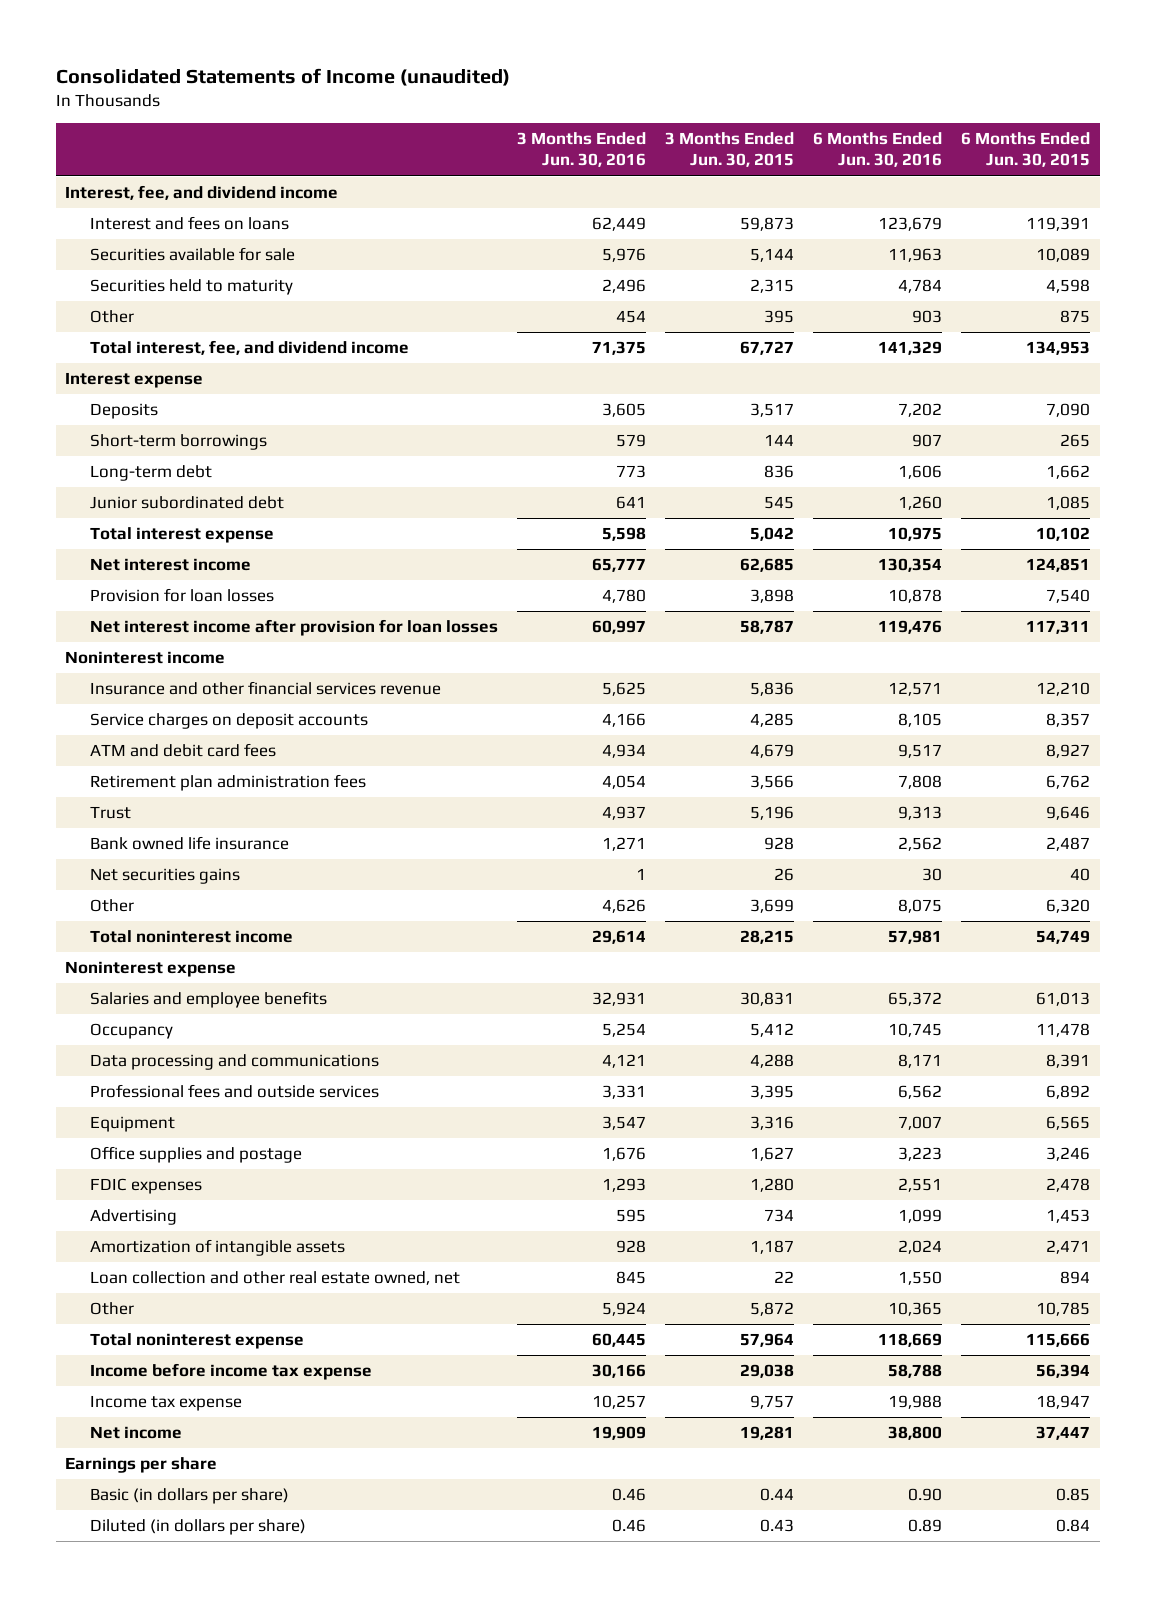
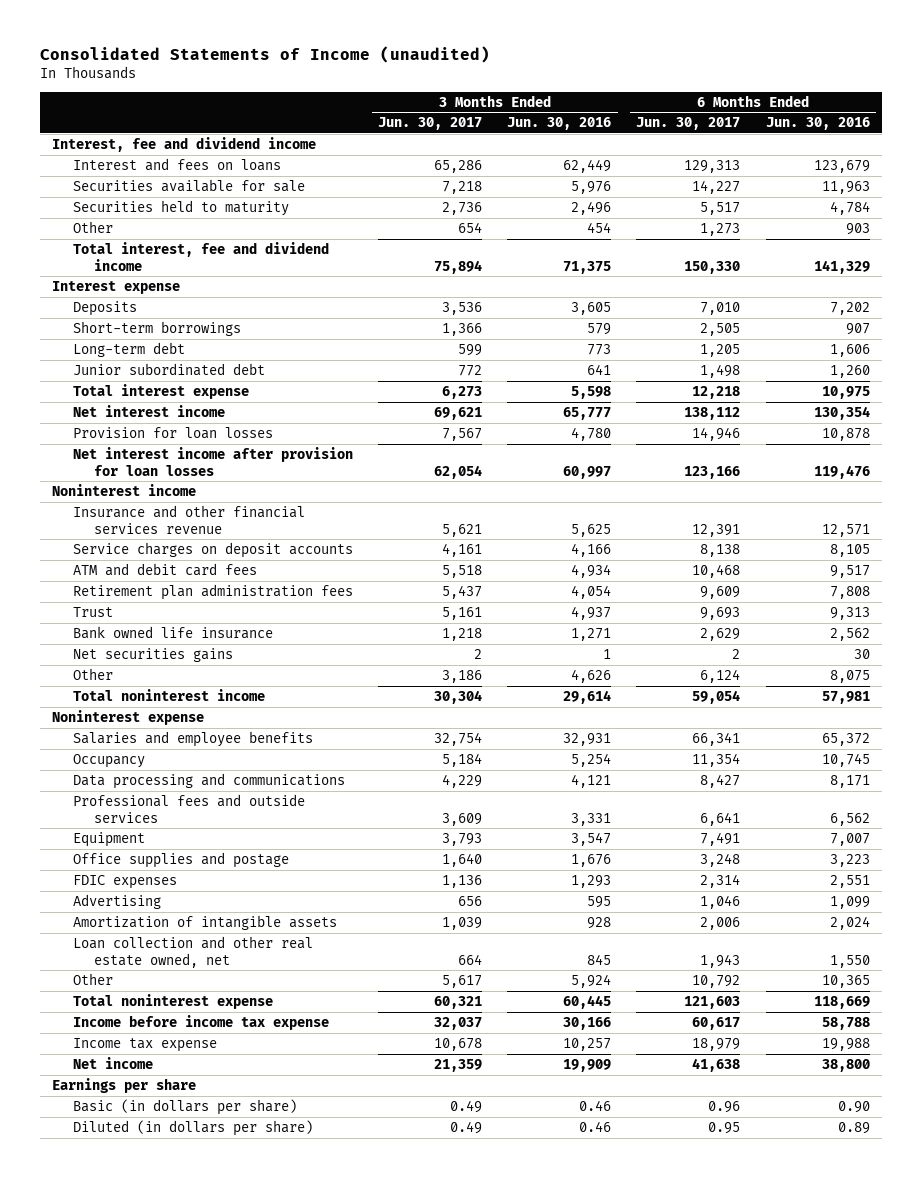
- | 3 Months Ended Jun. 30, 2016 | 3 Months Ended Jun. 30, 2015 | 6 Months Ended Jun. 30, 2016 | 6 Months Ended Jun. 30, 2015
+ | 3 Months Ended Jun. 30, 2017 | 3 Months Ended Jun. 30, 2016 | 6 Months Ended Jun. 30, 2017 | 6 Months Ended Jun. 30, 2016
- Interest, fee, and dividend income
+ Interest, fee and dividend income
- Total interest, fee, and dividend income | 71,375 | 67,727 | 141,329 | 134,953
+ Total interest, fee and dividend income | 75,894 | 71,375 | 150,330 | 141,329

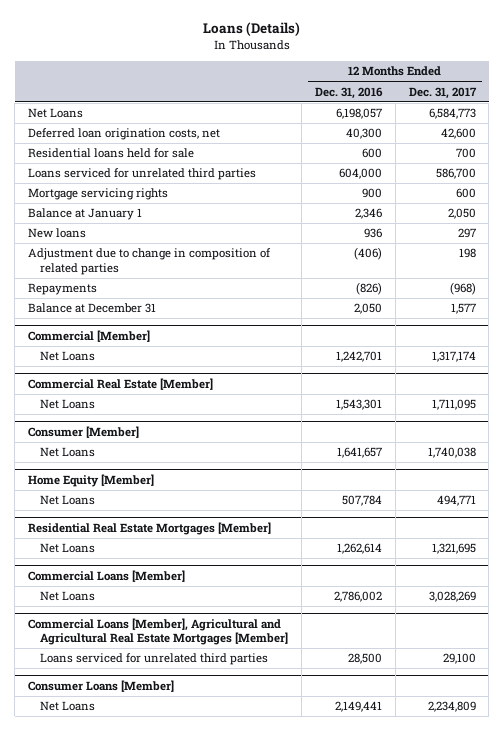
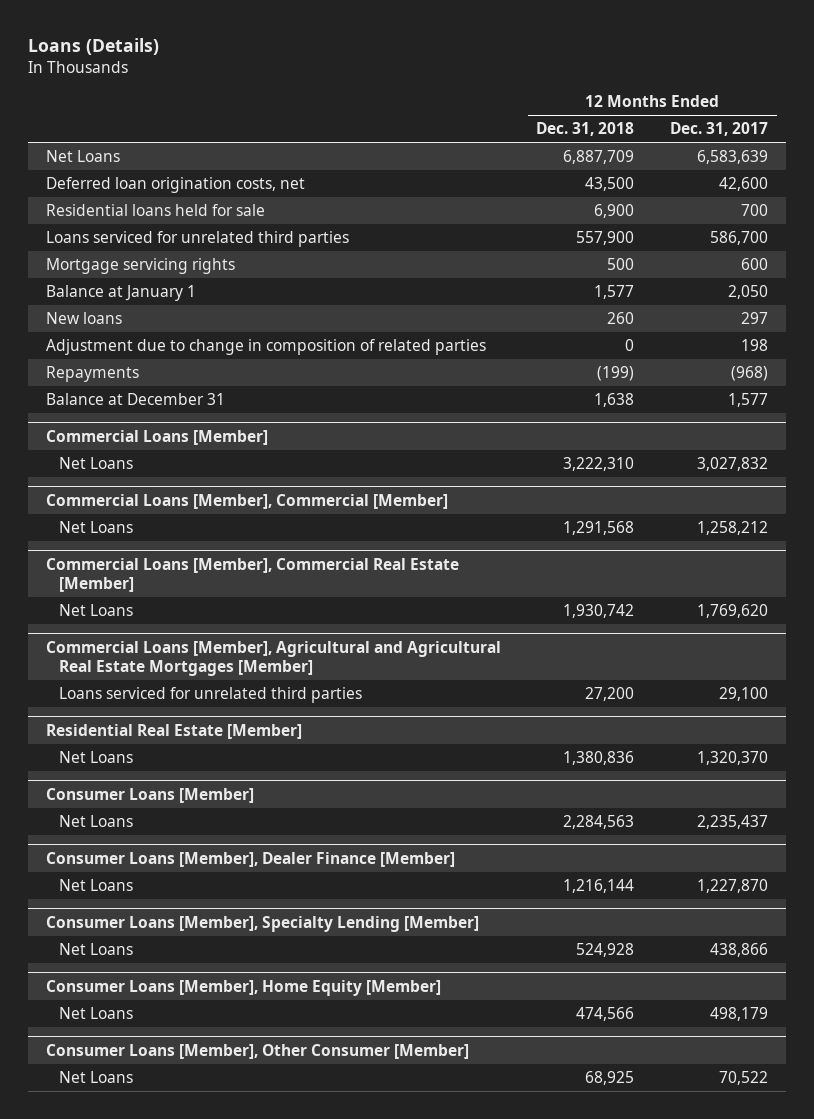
- | 12 Months Ended Dec. 31, 2016 | 12 Months Ended Dec. 31, 2017
+ | 12 Months Ended Dec. 31, 2018 | 12 Months Ended Dec. 31, 2017
- Net Loans | 6,198,057 | 6,584,773
+ Net Loans | 6,887,709 | 6,583,639
- Commercial [Member]
- Net Loans | 1,242,701 | 1,317,174
- Commercial Real Estate [Member]
- Net Loans | 1,543,301 | 1,711,095
- Consumer [Member]
- Net Loans | 1,641,657 | 1,740,038
- Home Equity [Member]
- Net Loans | 507,784 | 494,771
- Residential Real Estate Mortgages [Member]
- Net Loans | 1,262,614 | 1,321,695
@ Commercial Loans [Member]
- Net Loans | 2,786,002 | 3,028,269
+ Net Loans | 3,222,310 | 3,027,832
+ Commercial Loans [Member], Commercial [Member]
+ Net Loans | 1,291,568 | 1,258,212
+ Commercial Loans [Member], Commercial Real Estate [Member]
+ Net Loans | 1,930,742 | 1,769,620
+ Residential Real Estate [Member]
+ Net Loans | 1,380,836 | 1,320,370
@ Consumer Loans [Member]
- Net Loans | 2,149,441 | 2,234,809
+ Net Loans | 2,284,563 | 2,235,437
+ Consumer Loans [Member], Dealer Finance [Member]
+ Net Loans | 1,216,144 | 1,227,870
+ Consumer Loans [Member], Specialty Lending [Member]
+ Net Loans | 524,928 | 438,866
+ Consumer Loans [Member], Home Equity [Member]
+ Net Loans | 474,566 | 498,179
+ Consumer Loans [Member], Other Consumer [Member]
+ Net Loans | 68,925 | 70,522

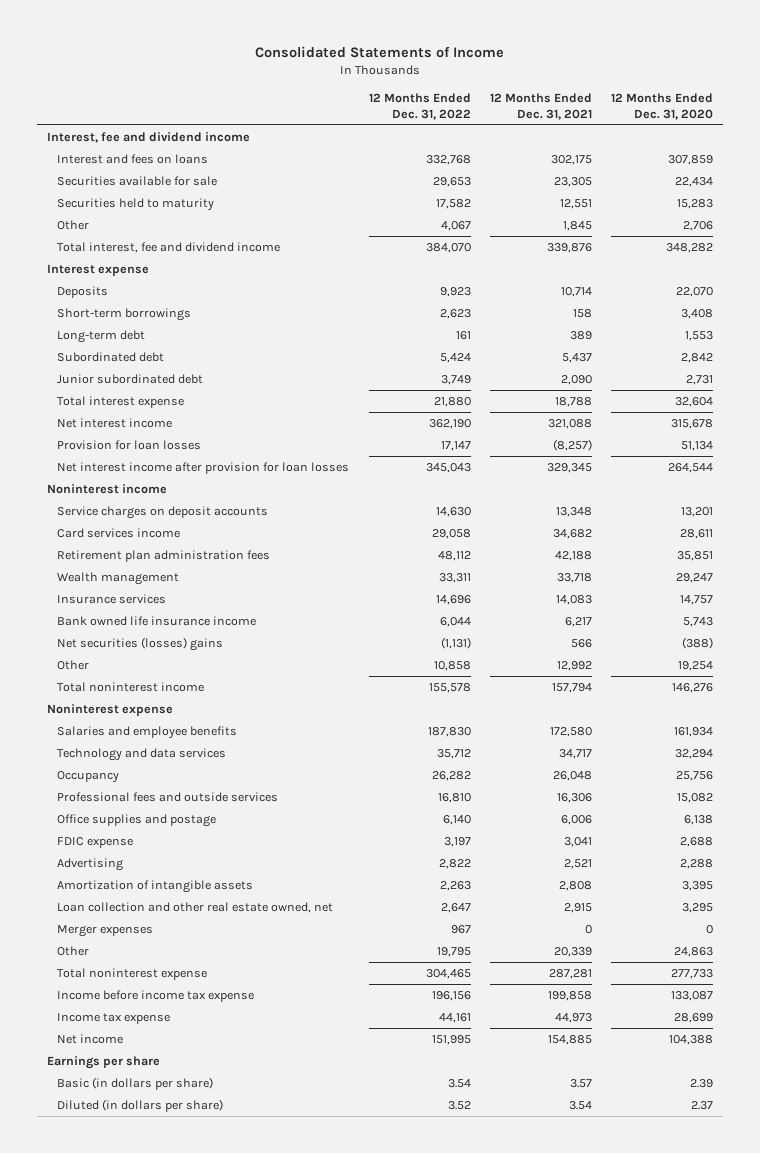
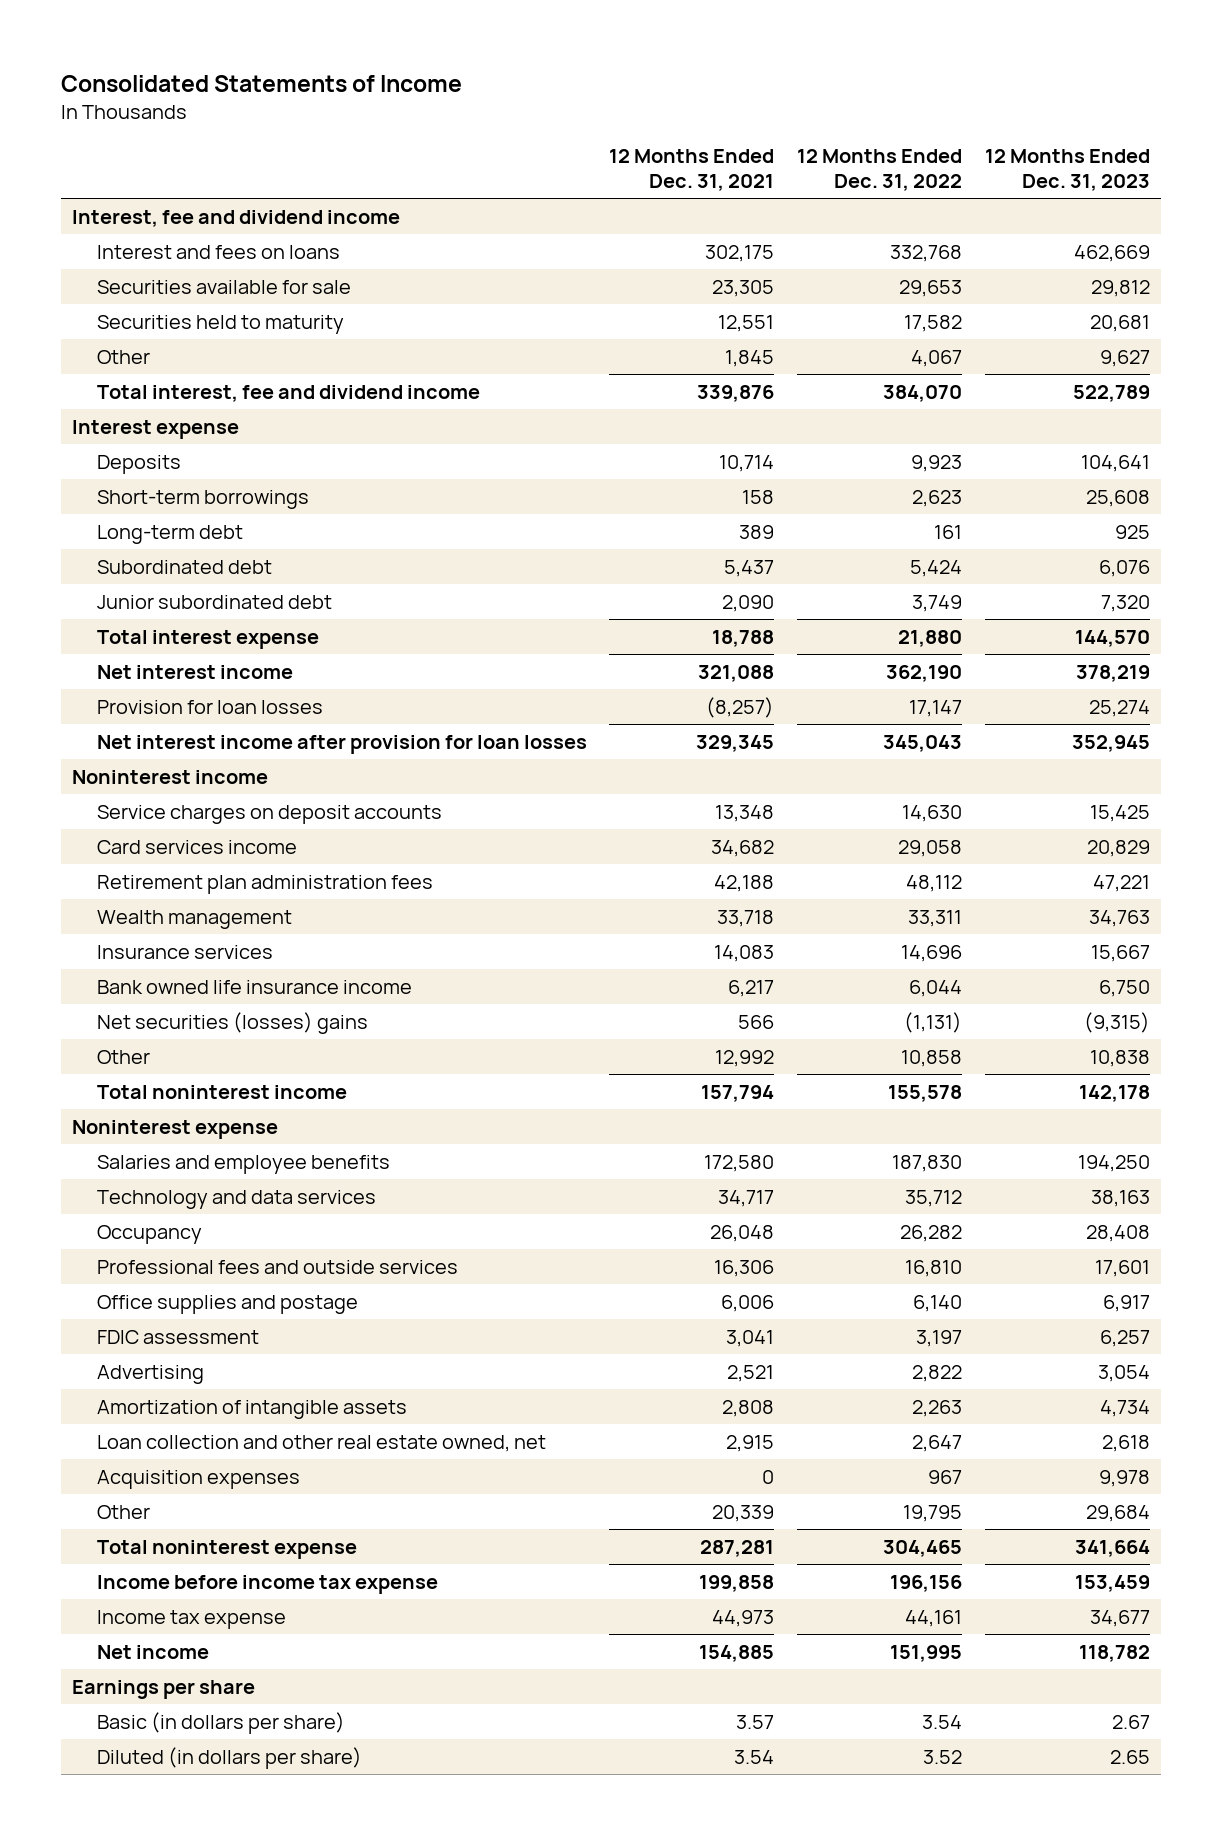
- | 12 Months Ended Dec. 31, 2022 | 12 Months Ended Dec. 31, 2021 | 12 Months Ended Dec. 31, 2020
+ | 12 Months Ended Dec. 31, 2021 | 12 Months Ended Dec. 31, 2022 | 12 Months Ended Dec. 31, 2023
- FDIC expense | 3,197 | 3,041 | 2,688
+ FDIC assessment | 3,041 | 3,197 | 6,257
- Merger expenses | 967 | 0 | 0
+ Acquisition expenses | 0 | 967 | 9,978

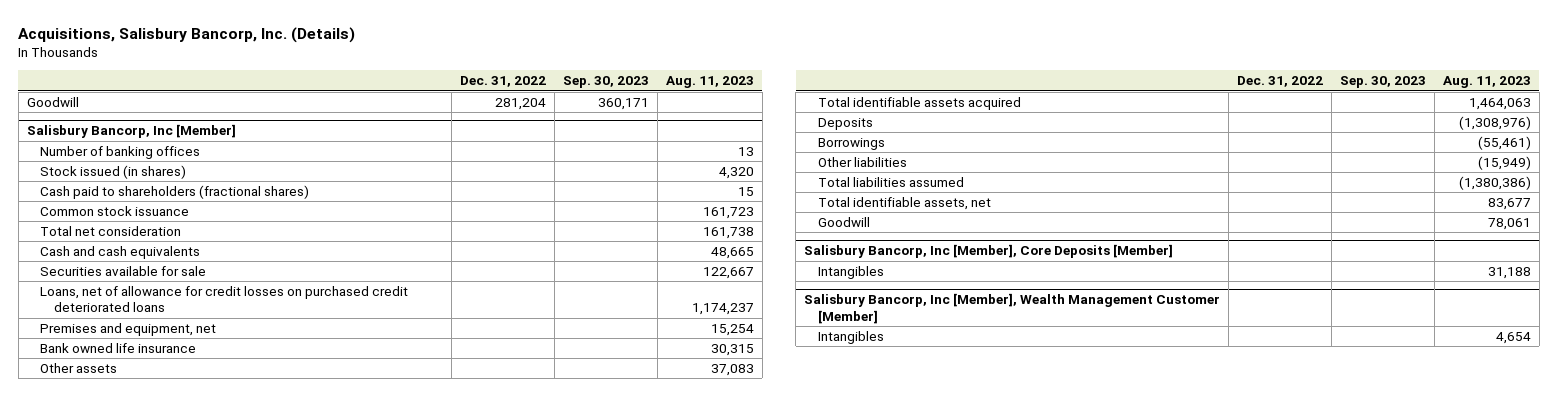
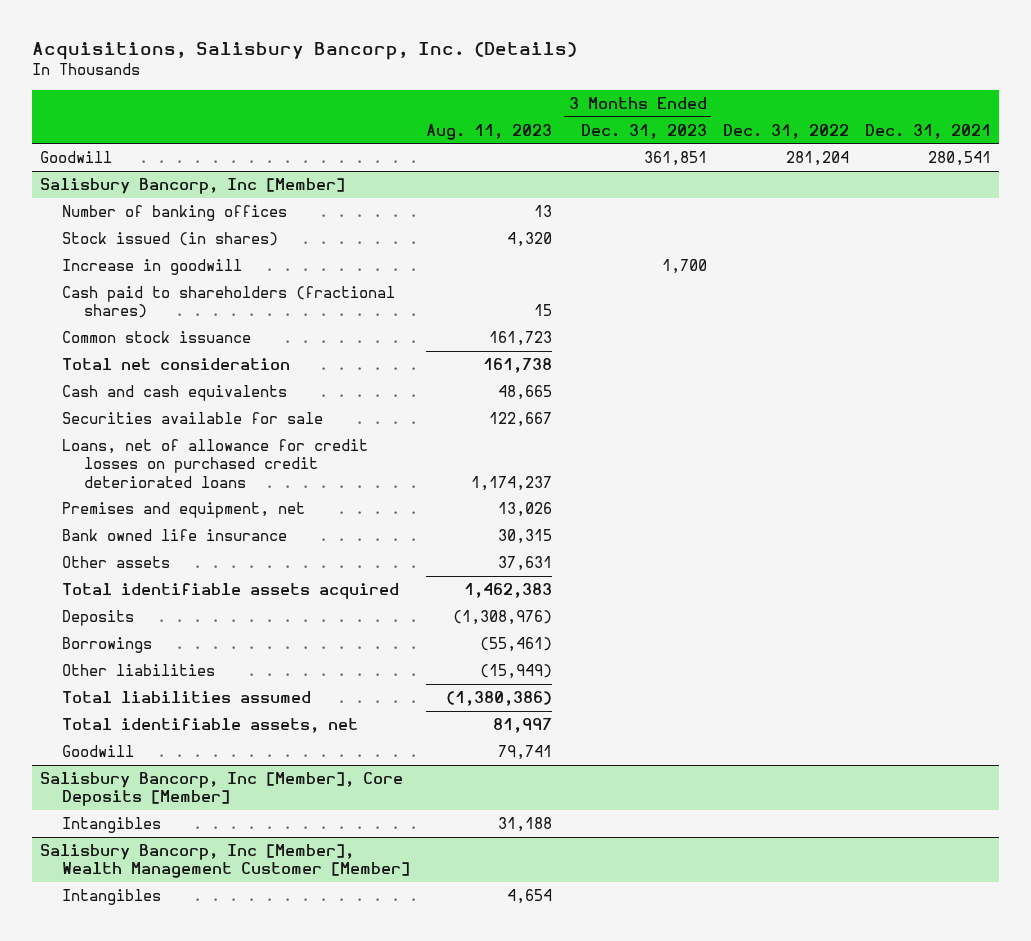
- | Dec. 31, 2022 | Sep. 30, 2023 | Aug. 11, 2023
+ | Aug. 11, 2023 | 3 Months Ended Dec. 31, 2023 | Dec. 31, 2022 | Dec. 31, 2021
@ Salisbury Bancorp, Inc [Member]
+ Increase in goodwill | | 1,700 | |
- Premises and equipment, net | | | 15,254
+ Premises and equipment, net | 13,026 | | |
- Other assets | | | 37,083
- Total identifiable assets acquired | | | 1,464,063
+ Other assets | 37,631 | | |
+ Total identifiable assets acquired | 1,462,383 | | |
- Total identifiable assets, net | | | 83,677
- Goodwill | | | 78,061
+ Total identifiable assets, net | 81,997 | | |
+ Goodwill | 79,741 | | |

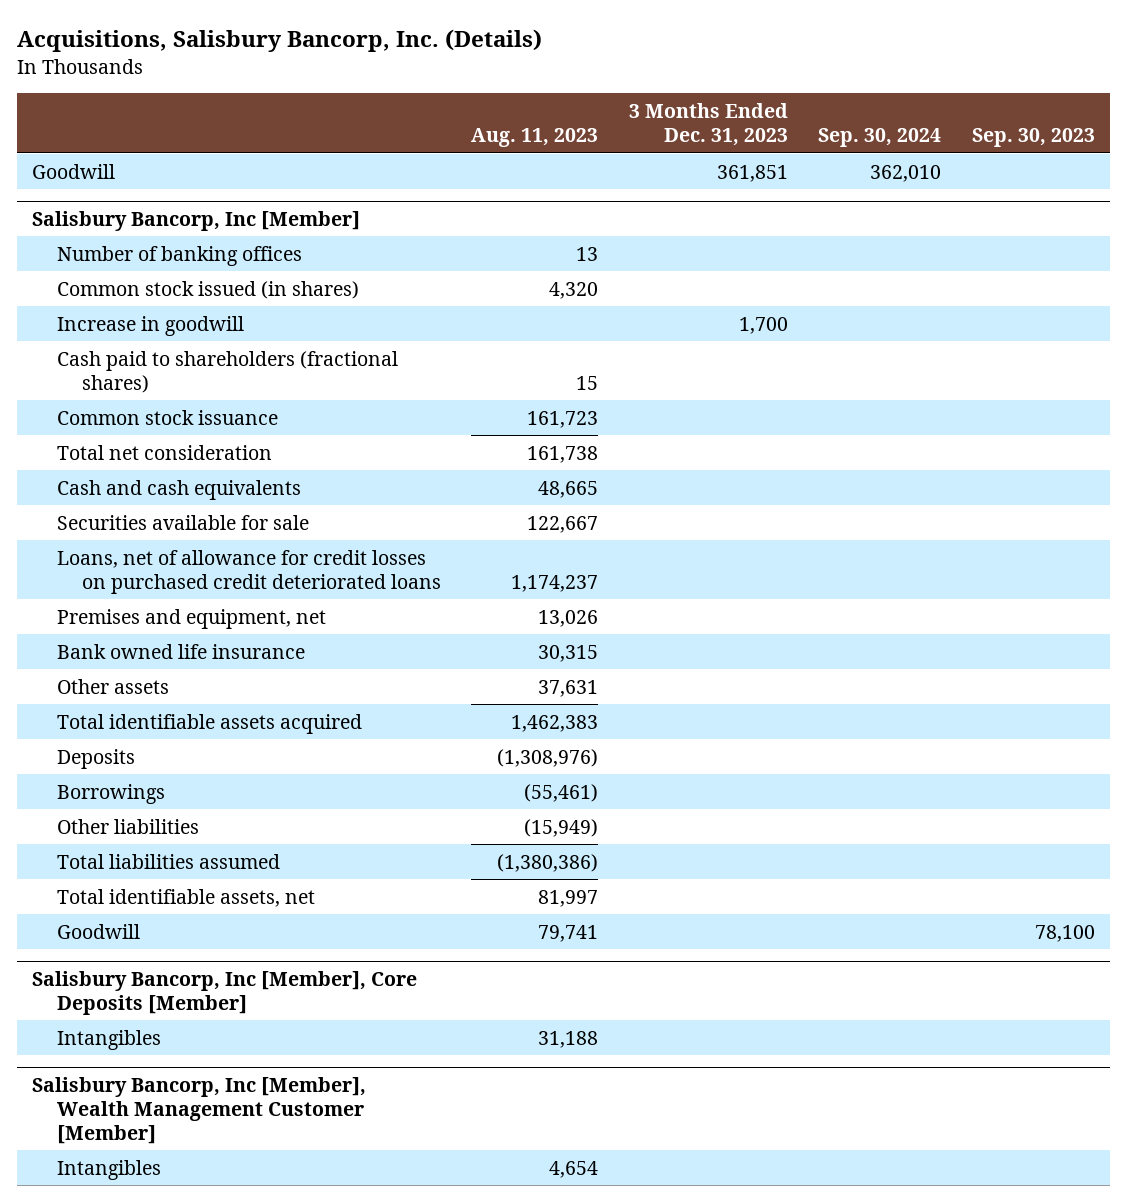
- | Aug. 11, 2023 | 3 Months Ended Dec. 31, 2023 | Dec. 31, 2022 | Dec. 31, 2021
+ | Aug. 11, 2023 | 3 Months Ended Dec. 31, 2023 | Sep. 30, 2024 | Sep. 30, 2023
@ Salisbury Bancorp, Inc [Member]
- Stock issued (in shares) | 4,320 | | |
+ Common stock issued (in shares) | 4,320 | | |

